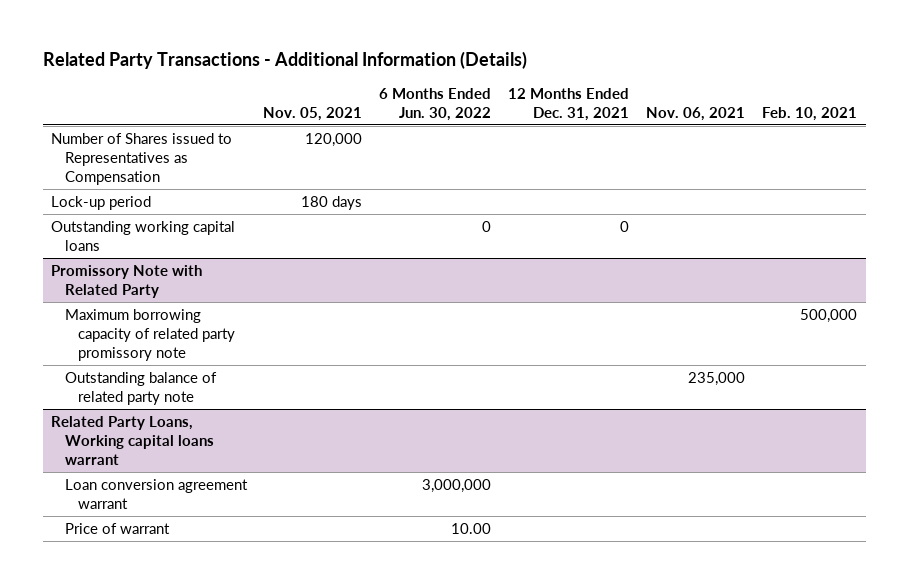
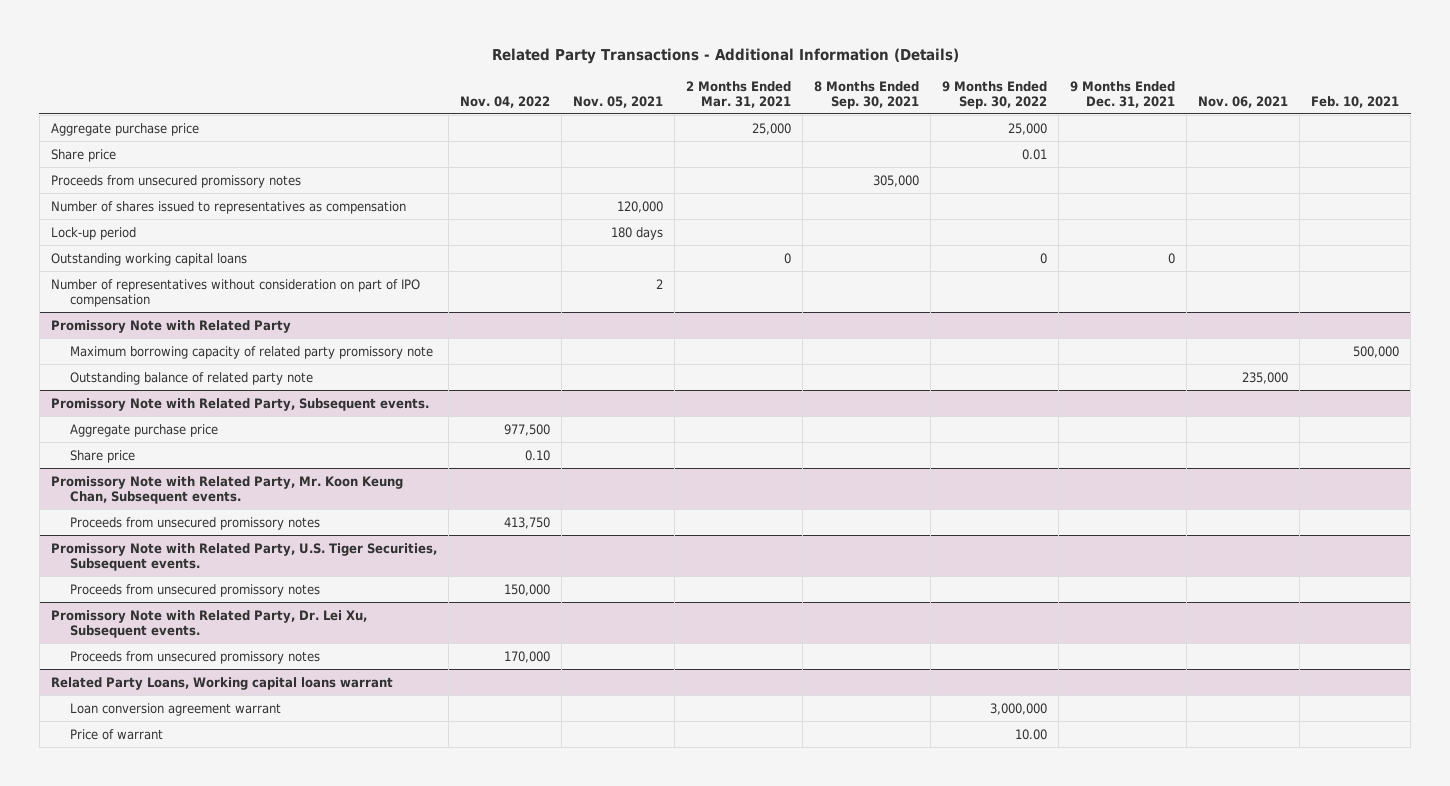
- | Nov. 05, 2021 | 6 Months Ended Jun. 30, 2022 | 12 Months Ended Dec. 31, 2021 | Nov. 06, 2021 | Feb. 10, 2021
+ | Nov. 04, 2022 | Nov. 05, 2021 | 2 Months Ended Mar. 31, 2021 | 8 Months Ended Sep. 30, 2021 | 9 Months Ended Sep. 30, 2022 | 9 Months Ended Dec. 31, 2021 | Nov. 06, 2021 | Feb. 10, 2021
- Number of Shares issued to Representatives as Compensation | 120,000 | | | |
+ Aggregate purchase price | | | 25,000 | | 25,000 | | |
+ Share price | | | | | 0.01 | | |
+ Proceeds from unsecured promissory notes | | | | 305,000 | | | |
+ Number of shares issued to representatives as compensation | | 120,000 | | | | | |
+ Number of representatives without consideration on part of IPO compensation | | 2 | | | | | |
+ Promissory Note with Related Party, Subsequent events.
+ Aggregate purchase price | 977,500 | | | | | | |
+ Share price | 0.10 | | | | | | |
+ Promissory Note with Related Party, Mr. Koon Keung Chan, Subsequent events.
+ Proceeds from unsecured promissory notes | 413,750 | | | | | | |
+ Promissory Note with Related Party, U.S. Tiger Securities, Subsequent events.
+ Proceeds from unsecured promissory notes | 150,000 | | | | | | |
+ Promissory Note with Related Party, Dr. Lei Xu, Subsequent events.
+ Proceeds from unsecured promissory notes | 170,000 | | | | | | |

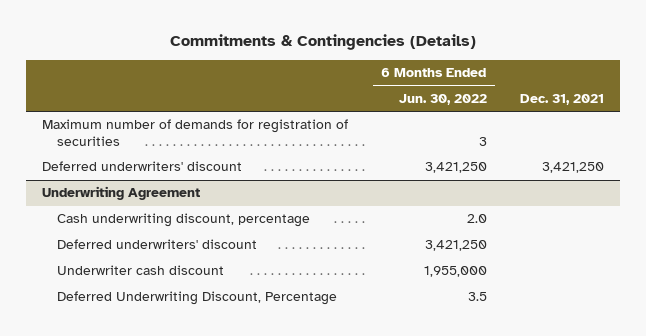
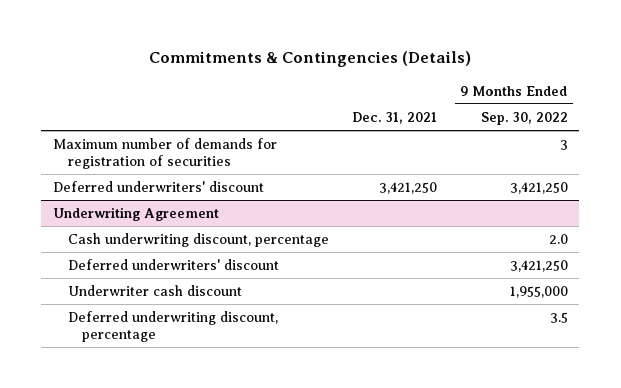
- | 6 Months Ended Jun. 30, 2022 | Dec. 31, 2021
+ | Dec. 31, 2021 | 9 Months Ended Sep. 30, 2022
@ Underwriting Agreement
- Deferred Underwriting Discount, Percentage | 3.5 |
+ Deferred underwriting discount, percentage | | 3.5

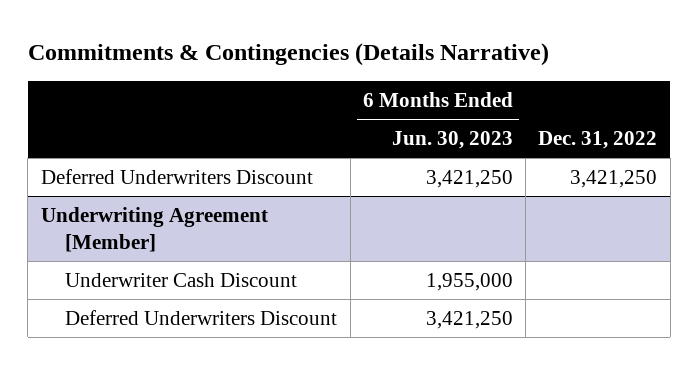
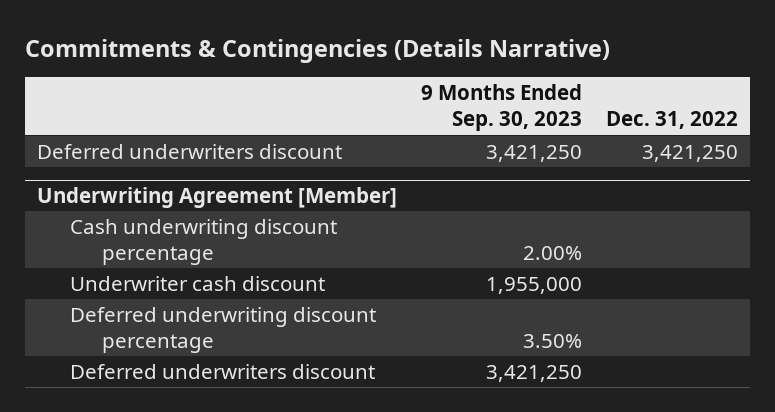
- | 6 Months Ended Jun. 30, 2023 | Dec. 31, 2022
+ | 9 Months Ended Sep. 30, 2023 | Dec. 31, 2022
- Deferred Underwriters Discount | 3,421,250 | 3,421,250
+ Deferred underwriters discount | 3,421,250 | 3,421,250
@ Underwriting Agreement [Member]
- Underwriter Cash Discount | 1,955,000 |
- Deferred Underwriters Discount | 3,421,250 |
+ Cash underwriting discount percentage | 2.00% |
+ Underwriter cash discount | 1,955,000 |
+ Deferred underwriting discount percentage | 3.50% |
+ Deferred underwriters discount | 3,421,250 |

